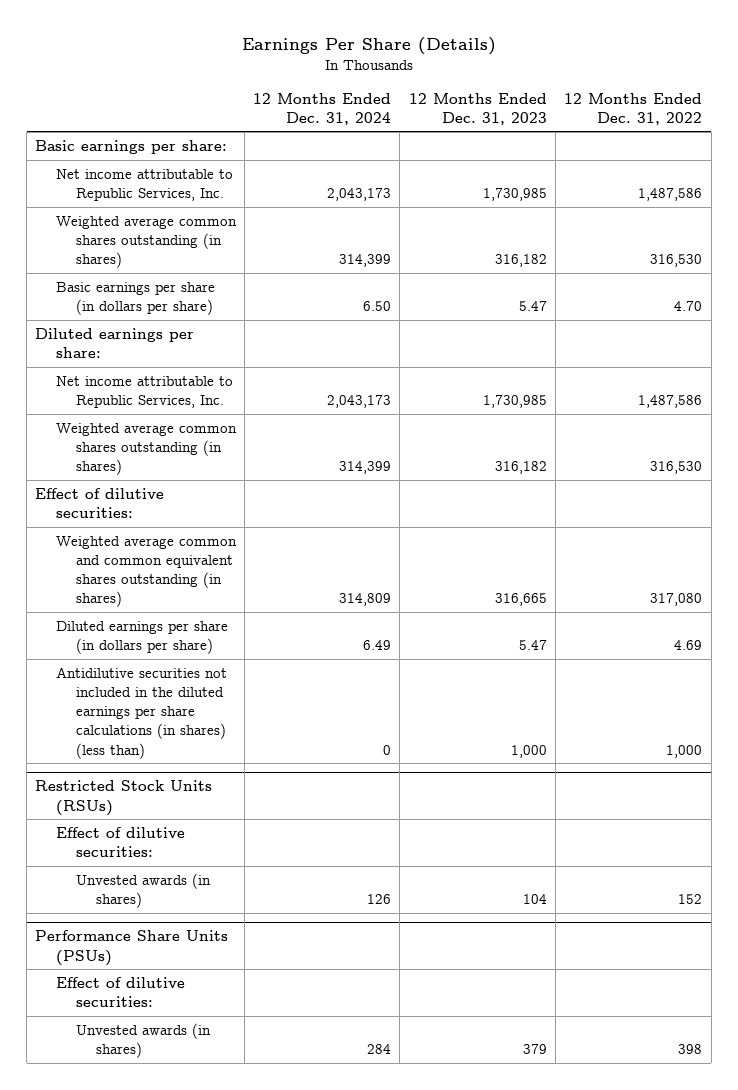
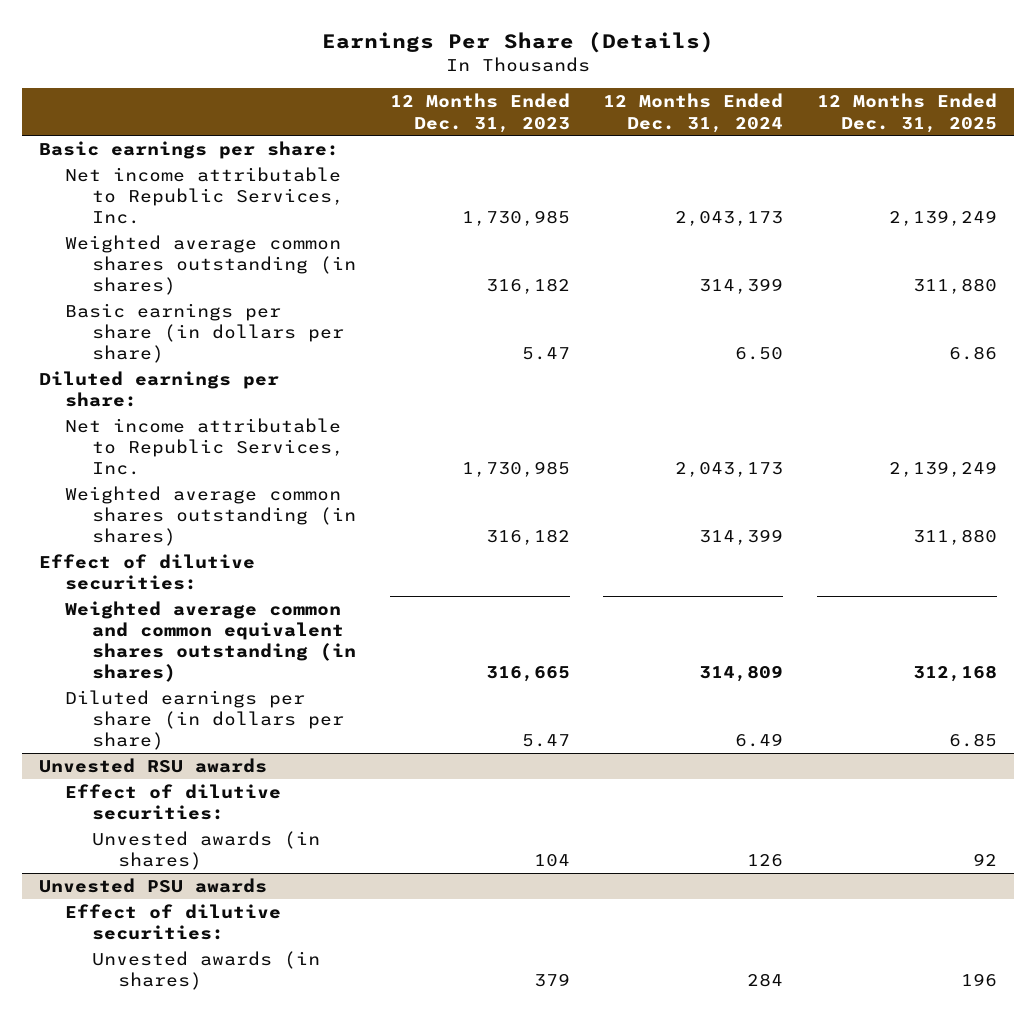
- | 12 Months Ended Dec. 31, 2024 | 12 Months Ended Dec. 31, 2023 | 12 Months Ended Dec. 31, 2022
+ | 12 Months Ended Dec. 31, 2023 | 12 Months Ended Dec. 31, 2024 | 12 Months Ended Dec. 31, 2025
- Antidilutive securities not included in the diluted earnings per share calculations (in shares) (less than) | 0 | 1,000 | 1,000
- Restricted Stock Units (RSUs)
+ Unvested RSU awards
- Performance Share Units (PSUs)
+ Unvested PSU awards

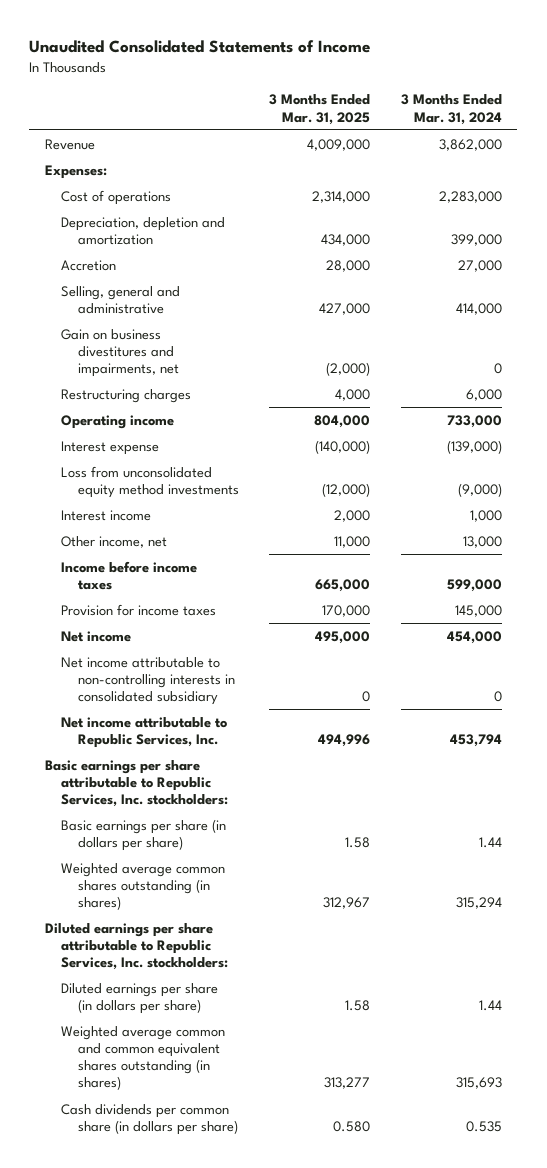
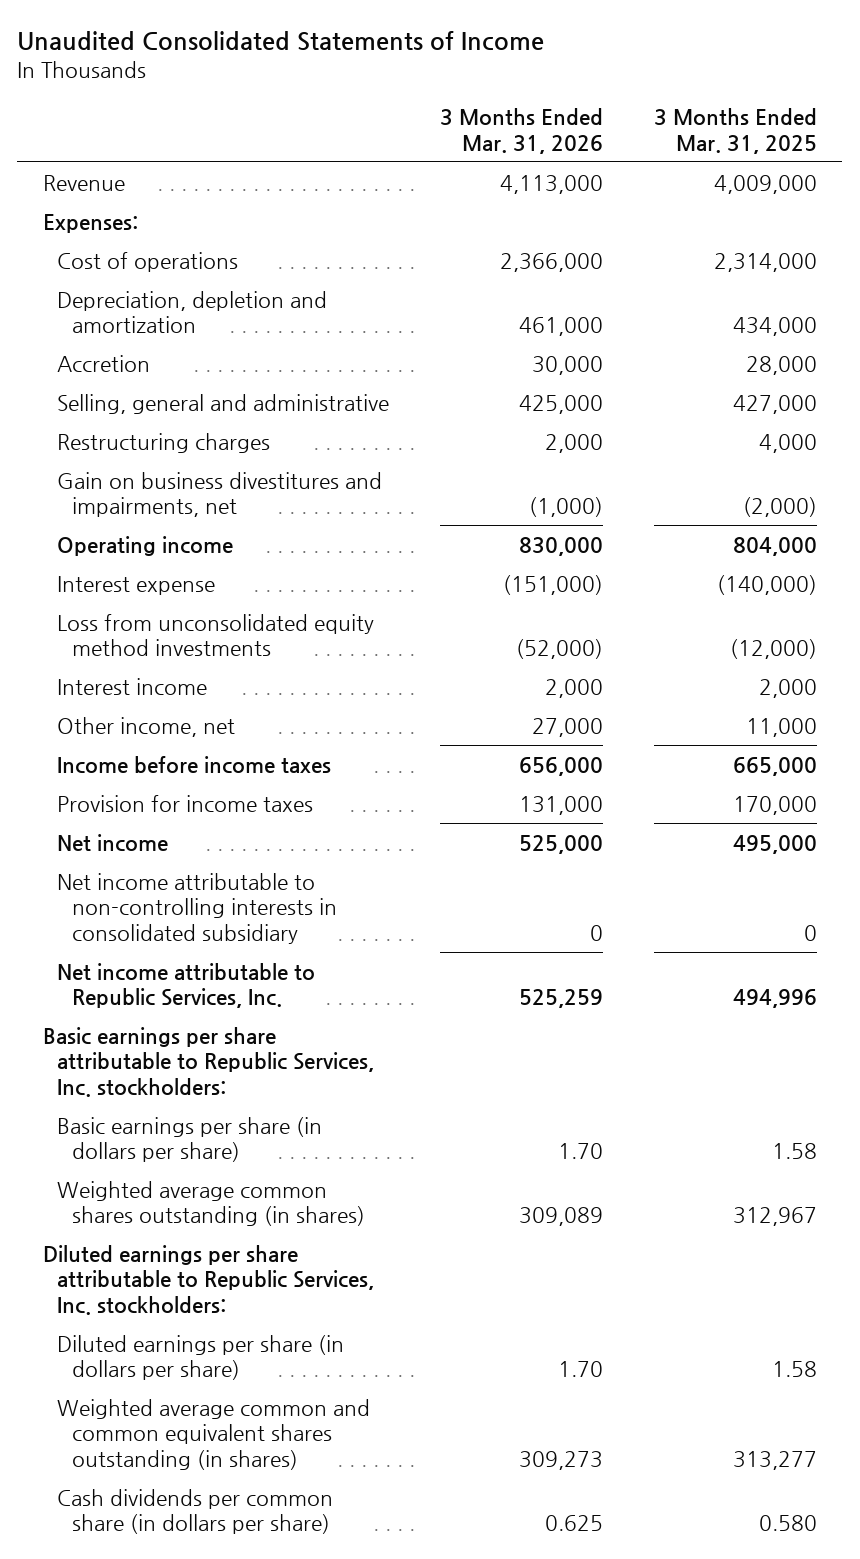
- | 3 Months Ended Mar. 31, 2025 | 3 Months Ended Mar. 31, 2024
+ | 3 Months Ended Mar. 31, 2026 | 3 Months Ended Mar. 31, 2025
moved down: Gain on business divestitures and impairments, net | (1,000) | (2,000)

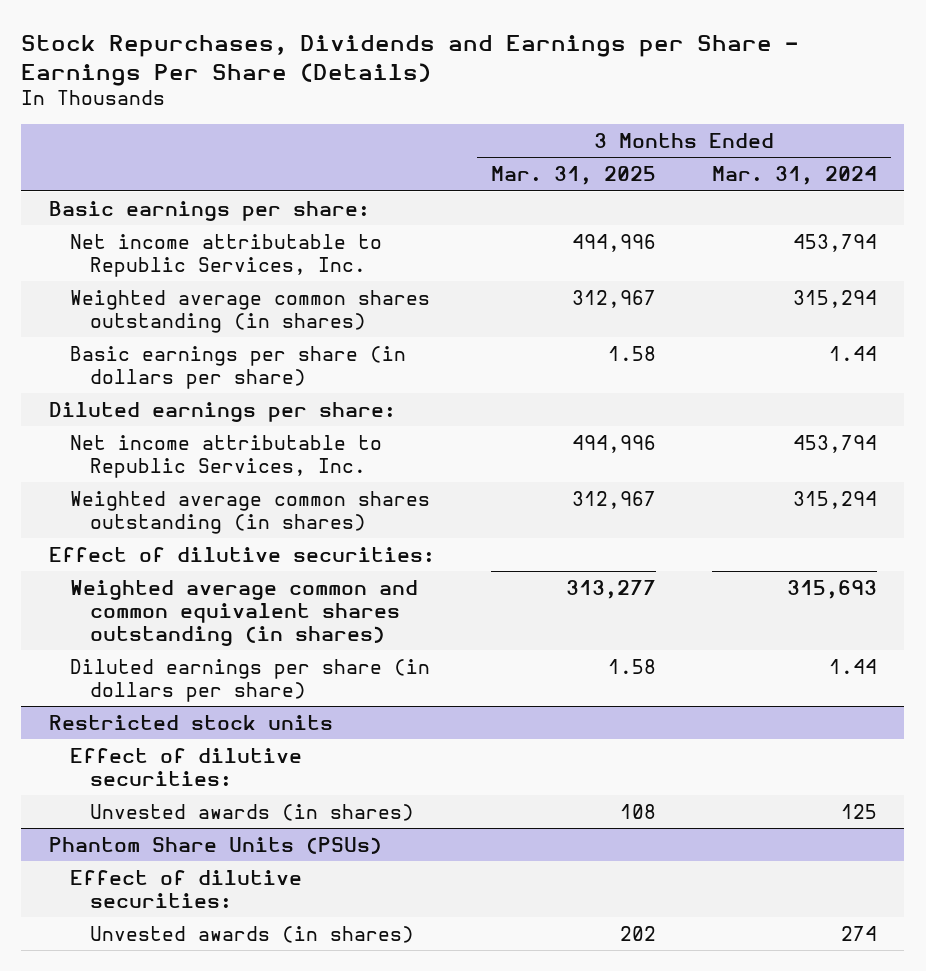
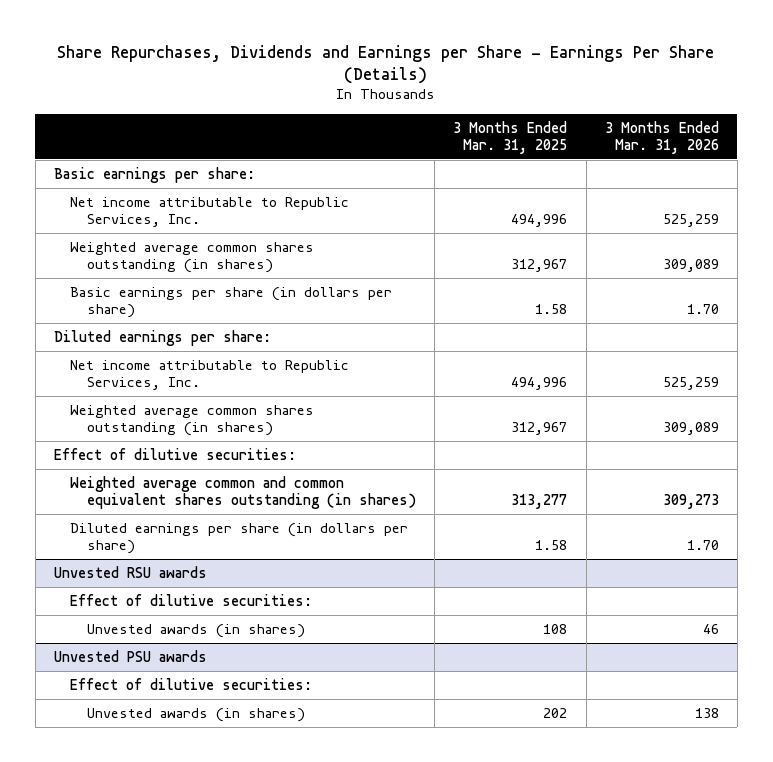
- Stock Repurchases, Dividends and Earnings per Share - Earnings Per Share (Details)
+ Share Repurchases, Dividends and Earnings per Share - Earnings Per Share (Details)
- | 3 Months Ended Mar. 31, 2025 | 3 Months Ended Mar. 31, 2024
+ | 3 Months Ended Mar. 31, 2025 | 3 Months Ended Mar. 31, 2026
- Restricted stock units
+ Unvested RSU awards
- Phantom Share Units (PSUs)
+ Unvested PSU awards

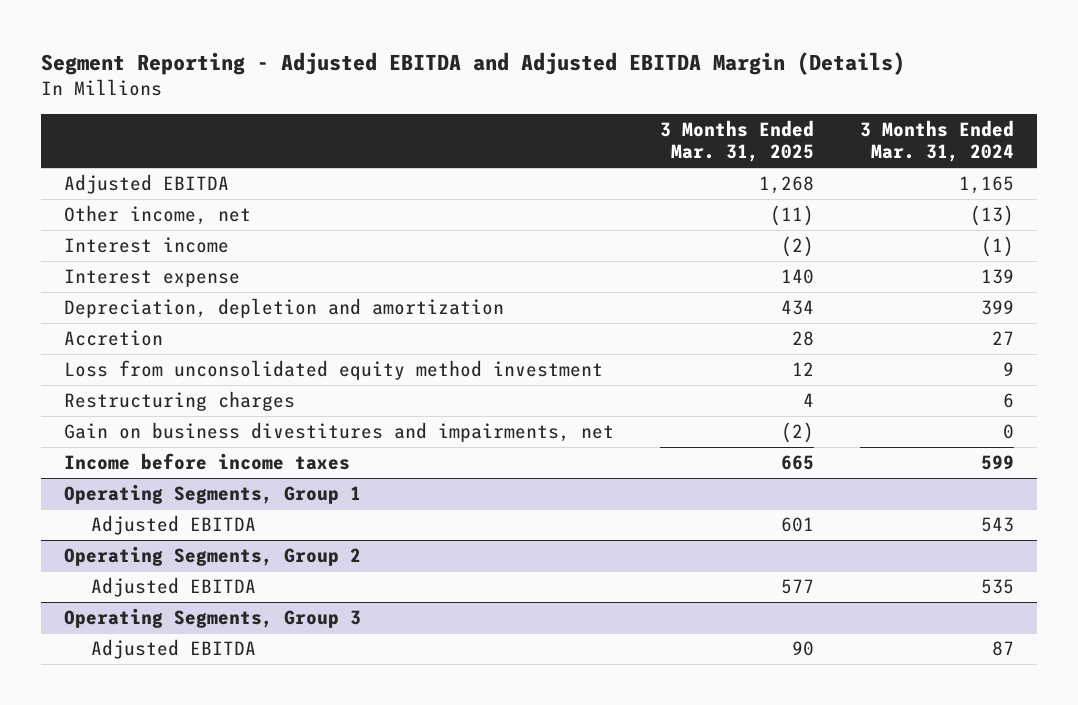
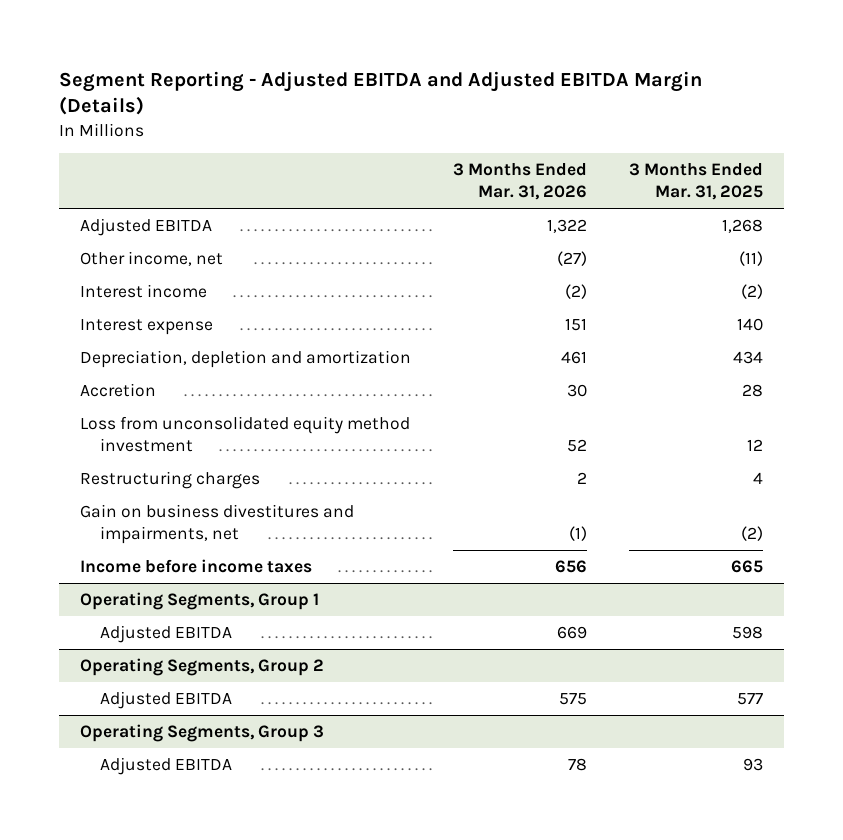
- | 3 Months Ended Mar. 31, 2025 | 3 Months Ended Mar. 31, 2024
+ | 3 Months Ended Mar. 31, 2026 | 3 Months Ended Mar. 31, 2025
@ Operating Segments, Group 1
- Adjusted EBITDA | 601 | 543
+ Adjusted EBITDA | 669 | 598
@ Operating Segments, Group 3
- Adjusted EBITDA | 90 | 87
+ Adjusted EBITDA | 78 | 93

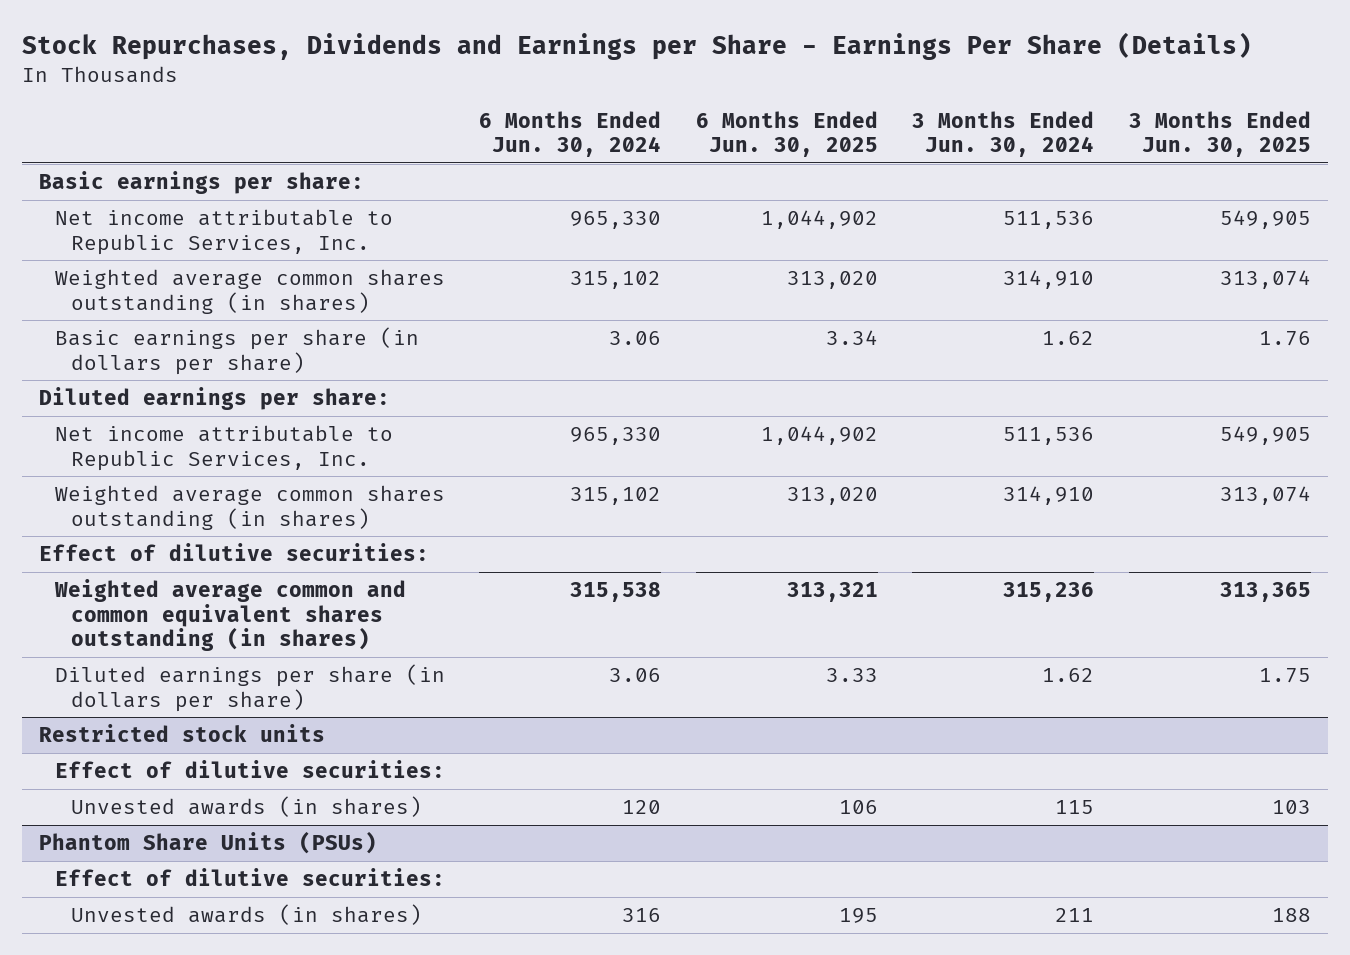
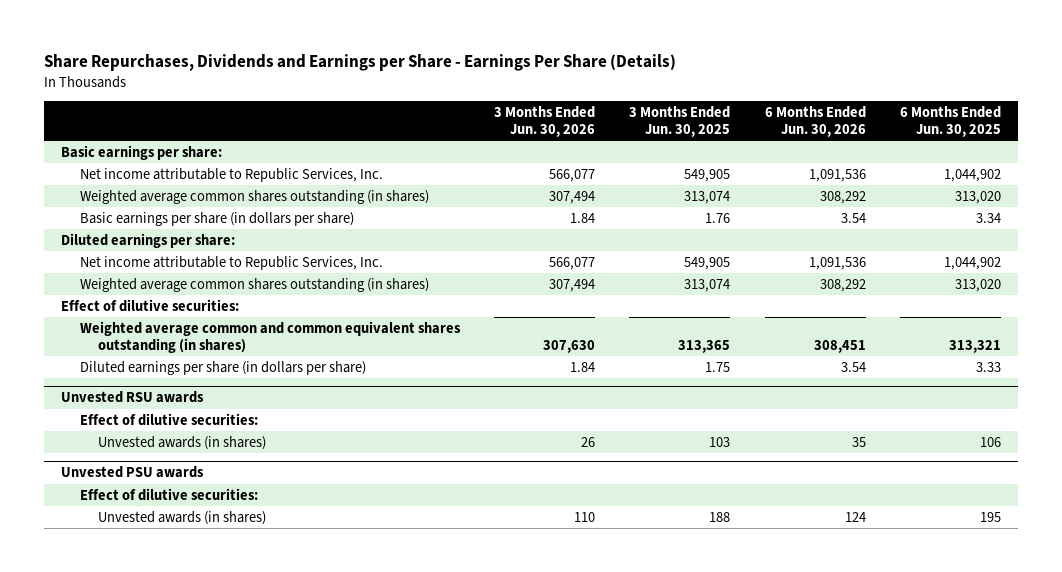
- Stock Repurchases, Dividends and Earnings per Share - Earnings Per Share (Details)
+ Share Repurchases, Dividends and Earnings per Share - Earnings Per Share (Details)
- | 6 Months Ended Jun. 30, 2024 | 6 Months Ended Jun. 30, 2025 | 3 Months Ended Jun. 30, 2024 | 3 Months Ended Jun. 30, 2025
+ | 3 Months Ended Jun. 30, 2026 | 3 Months Ended Jun. 30, 2025 | 6 Months Ended Jun. 30, 2026 | 6 Months Ended Jun. 30, 2025
- Restricted stock units
+ Unvested RSU awards
- Phantom Share Units (PSUs)
+ Unvested PSU awards

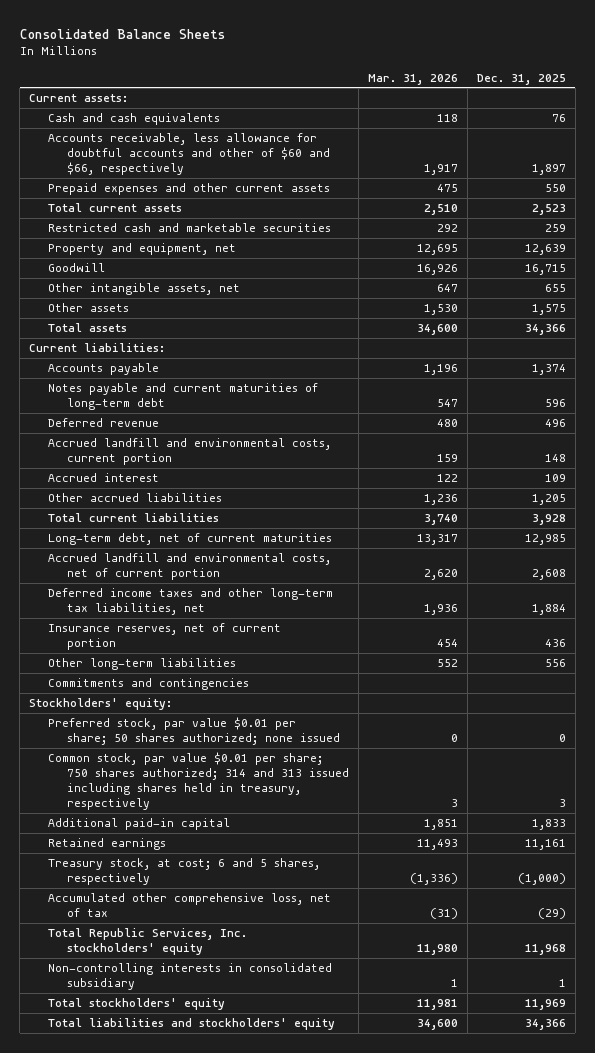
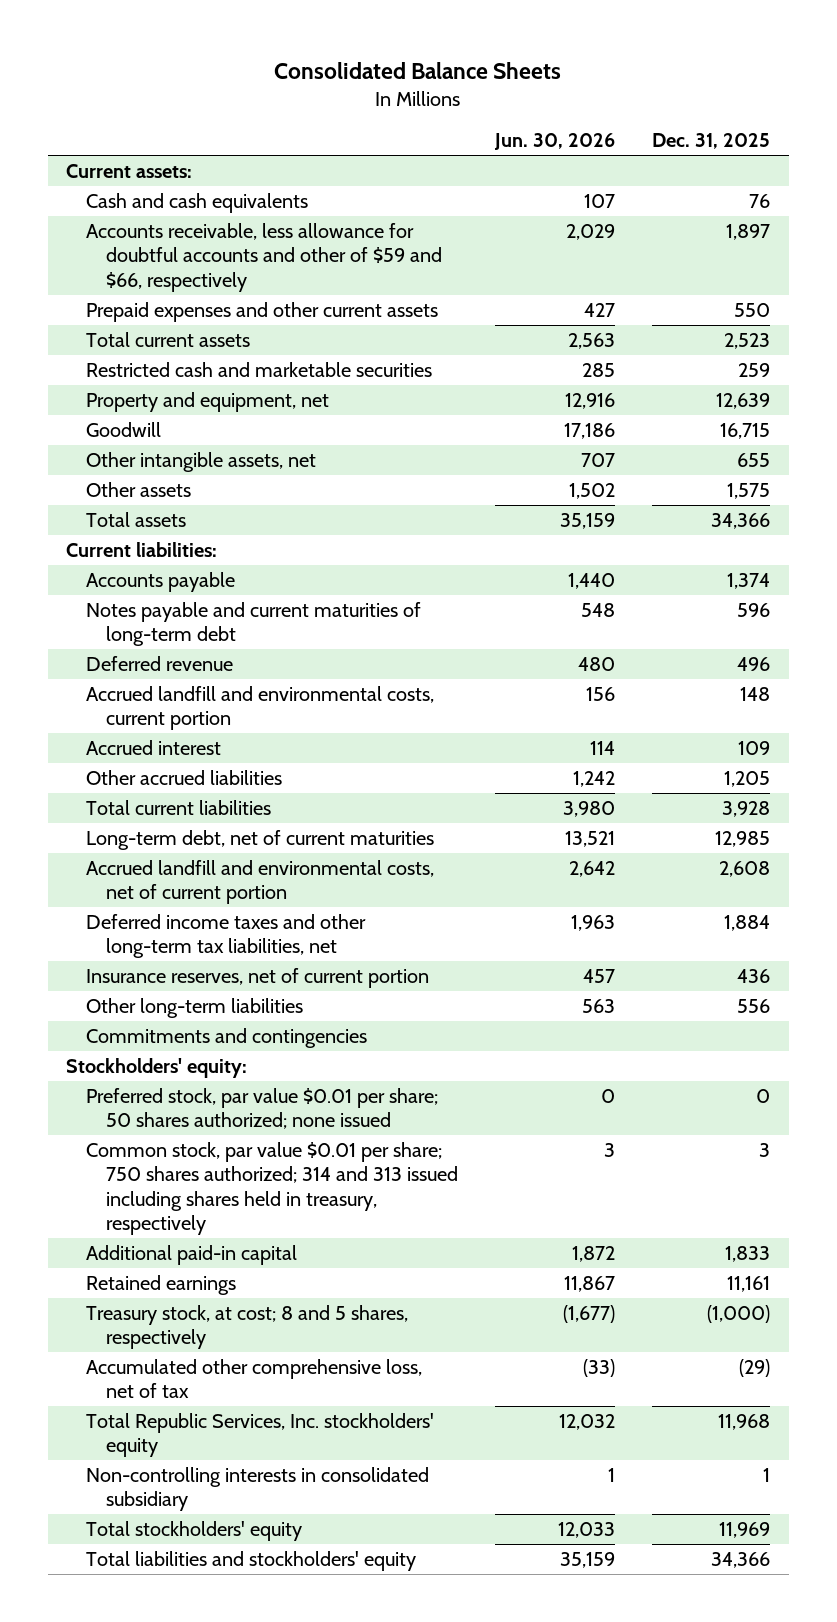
- | Mar. 31, 2026 | Dec. 31, 2025
+ | Jun. 30, 2026 | Dec. 31, 2025
- Accounts receivable, less allowance for doubtful accounts and other of $60 and $66, respectively | 1,917 | 1,897
+ Accounts receivable, less allowance for doubtful accounts and other of $59 and $66, respectively | 2,029 | 1,897
- Treasury stock, at cost; 6 and 5 shares, respectively | (1,336) | (1,000)
+ Treasury stock, at cost; 8 and 5 shares, respectively | (1,677) | (1,000)

